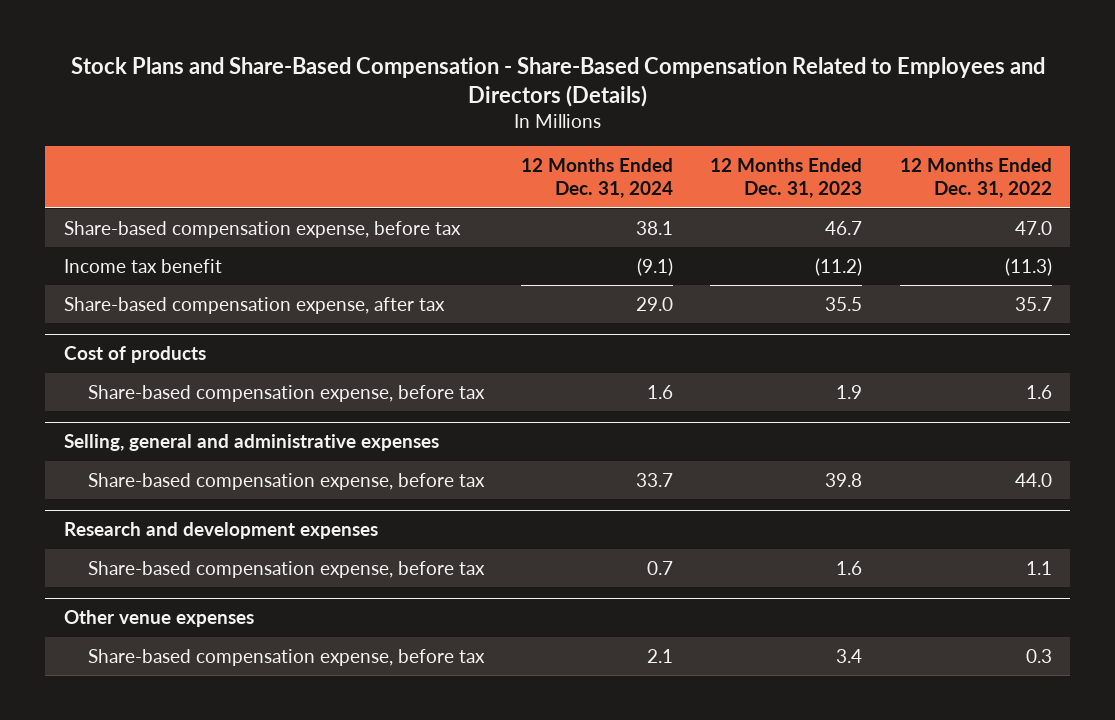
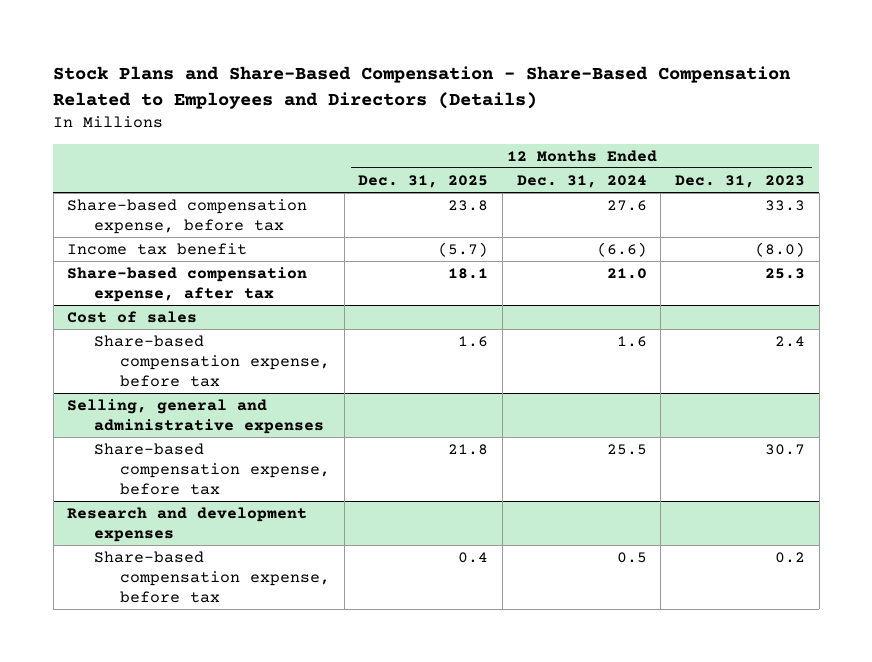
- | 12 Months Ended Dec. 31, 2024 | 12 Months Ended Dec. 31, 2023 | 12 Months Ended Dec. 31, 2022
+ | 12 Months Ended Dec. 31, 2025 | 12 Months Ended Dec. 31, 2024 | 12 Months Ended Dec. 31, 2023
- Share-based compensation expense, before tax | 38.1 | 46.7 | 47.0
- Income tax benefit | (9.1) | (11.2) | (11.3)
- Share-based compensation expense, after tax | 29.0 | 35.5 | 35.7
- Cost of products
- Share-based compensation expense, before tax | 1.6 | 1.9 | 1.6
+ Share-based compensation expense, before tax | 23.8 | 27.6 | 33.3
+ Income tax benefit | (5.7) | (6.6) | (8.0)
+ Share-based compensation expense, after tax | 18.1 | 21.0 | 25.3
+ Cost of sales
+ Share-based compensation expense, before tax | 1.6 | 1.6 | 2.4
@ Selling, general and administrative expenses
- Share-based compensation expense, before tax | 33.7 | 39.8 | 44.0
+ Share-based compensation expense, before tax | 21.8 | 25.5 | 30.7
@ Research and development expenses
- Share-based compensation expense, before tax | 0.7 | 1.6 | 1.1
- Other venue expenses
- Share-based compensation expense, before tax | 2.1 | 3.4 | 0.3
@ Research and development expenses
+ Share-based compensation expense, before tax | 0.4 | 0.5 | 0.2

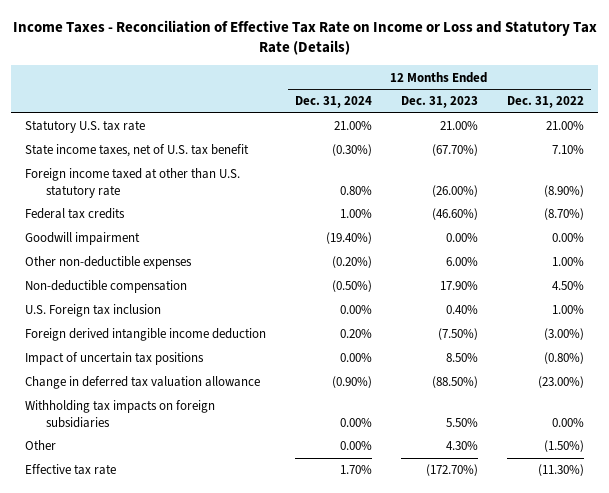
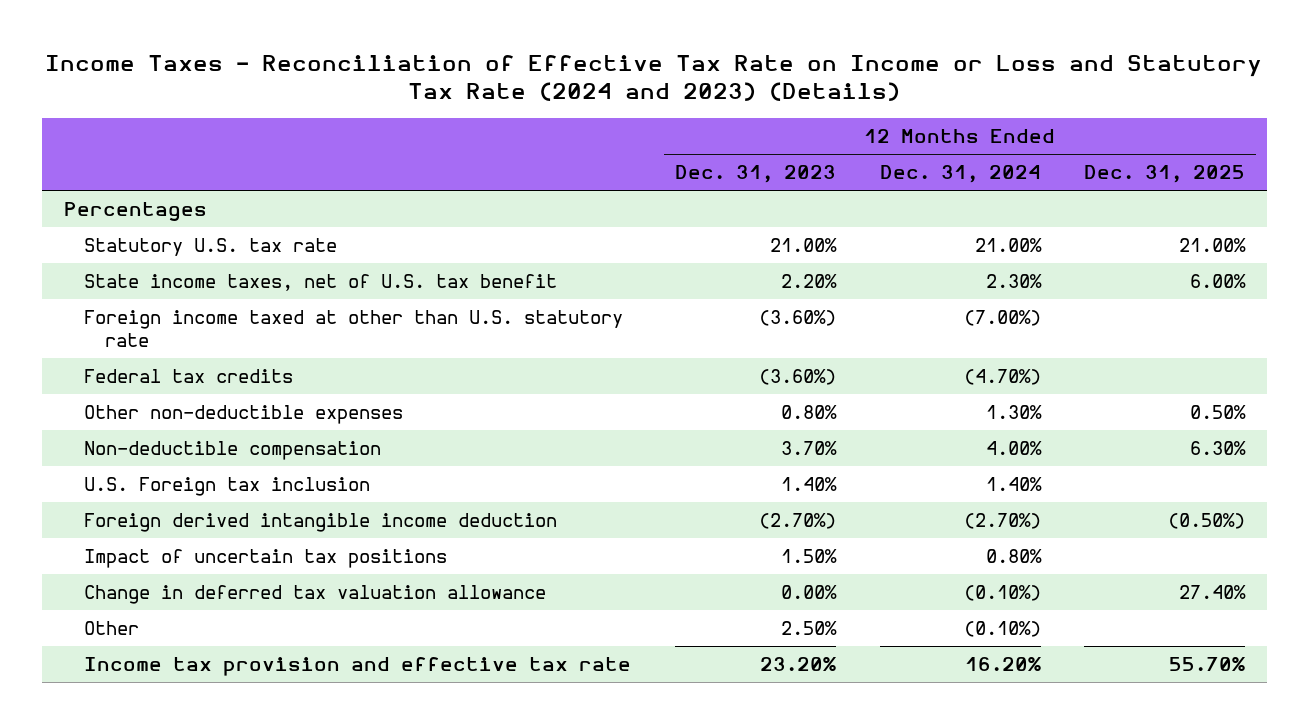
- Income Taxes - Reconciliation of Effective Tax Rate on Income or Loss and Statutory Tax Rate (Details)
+ Income Taxes - Reconciliation of Effective Tax Rate on Income or Loss and Statutory Tax Rate (2024 and 2023) (Details)
- | 12 Months Ended Dec. 31, 2024 | 12 Months Ended Dec. 31, 2023 | 12 Months Ended Dec. 31, 2022
+ | 12 Months Ended Dec. 31, 2023 | 12 Months Ended Dec. 31, 2024 | 12 Months Ended Dec. 31, 2025
+ Percentages
- State income taxes, net of U.S. tax benefit | (0.30%) | (67.70%) | 7.10%
- Foreign income taxed at other than U.S. statutory rate | 0.80% | (26.00%) | (8.90%)
- Federal tax credits | 1.00% | (46.60%) | (8.70%)
- Goodwill impairment | (19.40%) | 0.00% | 0.00%
- Other non-deductible expenses | (0.20%) | 6.00% | 1.00%
- Non-deductible compensation | (0.50%) | 17.90% | 4.50%
- U.S. Foreign tax inclusion | 0.00% | 0.40% | 1.00%
- Foreign derived intangible income deduction | 0.20% | (7.50%) | (3.00%)
- Impact of uncertain tax positions | 0.00% | 8.50% | (0.80%)
- Change in deferred tax valuation allowance | (0.90%) | (88.50%) | (23.00%)
- Withholding tax impacts on foreign subsidiaries | 0.00% | 5.50% | 0.00%
- Other | 0.00% | 4.30% | (1.50%)
- Effective tax rate | 1.70% | (172.70%) | (11.30%)
+ State income taxes, net of U.S. tax benefit | 2.20% | 2.30% | 6.00%
+ Foreign income taxed at other than U.S. statutory rate | (3.60%) | (7.00%) |
+ Federal tax credits | (3.60%) | (4.70%) |
+ Other non-deductible expenses | 0.80% | 1.30% | 0.50%
+ Non-deductible compensation | 3.70% | 4.00% | 6.30%
+ U.S. Foreign tax inclusion | 1.40% | 1.40% |
+ Foreign derived intangible income deduction | (2.70%) | (2.70%) | (0.50%)
+ Impact of uncertain tax positions | 1.50% | 0.80% |
+ Change in deferred tax valuation allowance | 0.00% | (0.10%) | 27.40%
+ Other | 2.50% | (0.10%) |
+ Income tax provision and effective tax rate | 23.20% | 16.20% | 55.70%

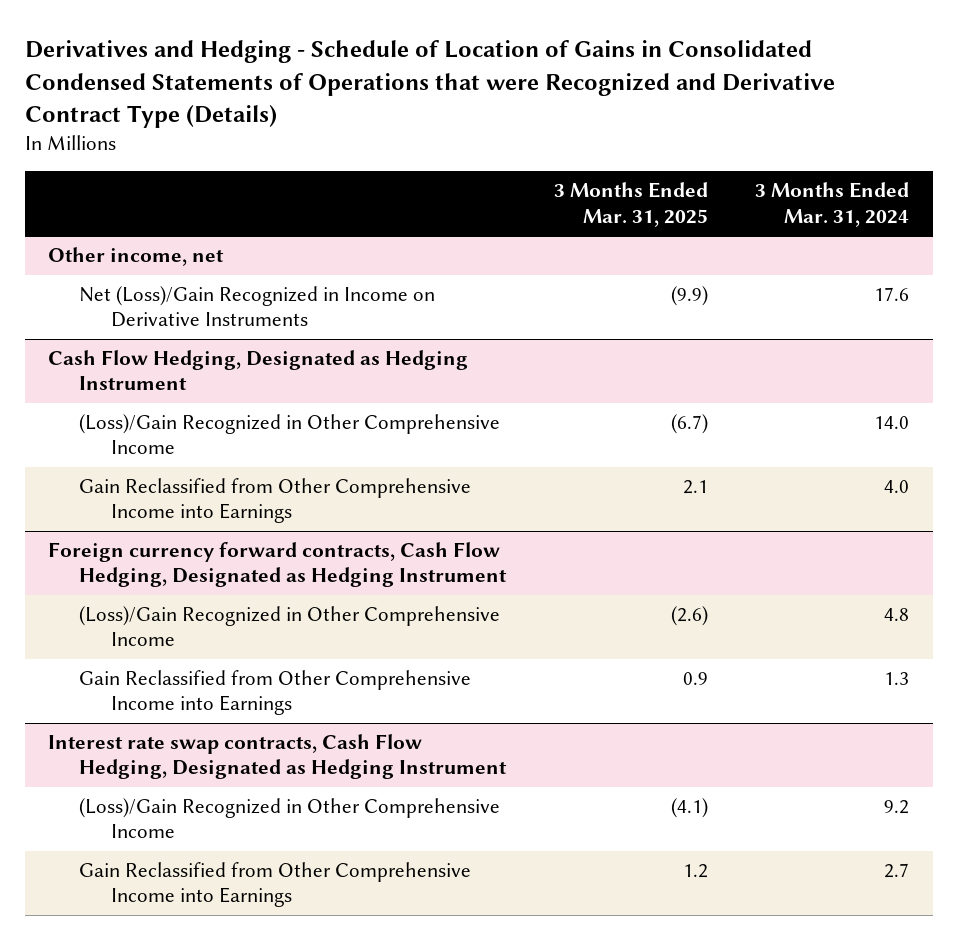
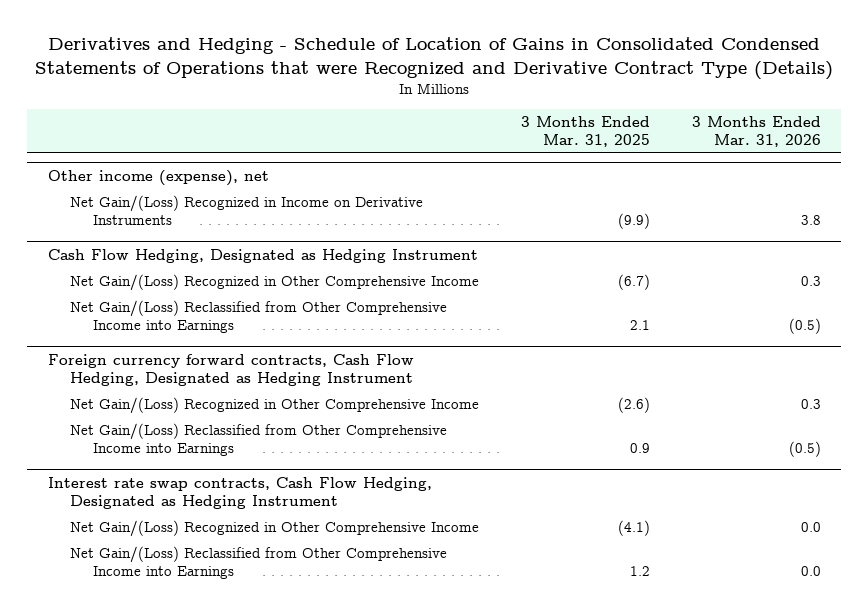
- | 3 Months Ended Mar. 31, 2025 | 3 Months Ended Mar. 31, 2024
+ | 3 Months Ended Mar. 31, 2025 | 3 Months Ended Mar. 31, 2026
- Other income, net
- Net (Loss)/Gain Recognized in Income on Derivative Instruments | (9.9) | 17.6
+ Other income (expense), net
+ Net Gain/(Loss) Recognized in Income on Derivative Instruments | (9.9) | 3.8
@ Cash Flow Hedging, Designated as Hedging Instrument
- (Loss)/Gain Recognized in Other Comprehensive Income | (6.7) | 14.0
- Gain Reclassified from Other Comprehensive Income into Earnings | 2.1 | 4.0
+ Net Gain/(Loss) Recognized in Other Comprehensive Income | (6.7) | 0.3
+ Net Gain/(Loss) Reclassified from Other Comprehensive Income into Earnings | 2.1 | (0.5)
@ Foreign currency forward contracts, Cash Flow Hedging, Designated as Hedging Instrument
- (Loss)/Gain Recognized in Other Comprehensive Income | (2.6) | 4.8
- Gain Reclassified from Other Comprehensive Income into Earnings | 0.9 | 1.3
+ Net Gain/(Loss) Recognized in Other Comprehensive Income | (2.6) | 0.3
+ Net Gain/(Loss) Reclassified from Other Comprehensive Income into Earnings | 0.9 | (0.5)
@ Interest rate swap contracts, Cash Flow Hedging, Designated as Hedging Instrument
- (Loss)/Gain Recognized in Other Comprehensive Income | (4.1) | 9.2
- Gain Reclassified from Other Comprehensive Income into Earnings | 1.2 | 2.7
+ Net Gain/(Loss) Recognized in Other Comprehensive Income | (4.1) | 0.0
+ Net Gain/(Loss) Reclassified from Other Comprehensive Income into Earnings | 1.2 | 0.0

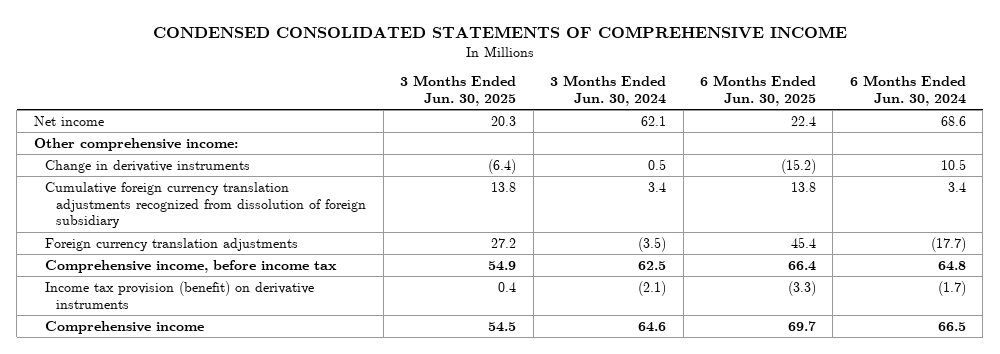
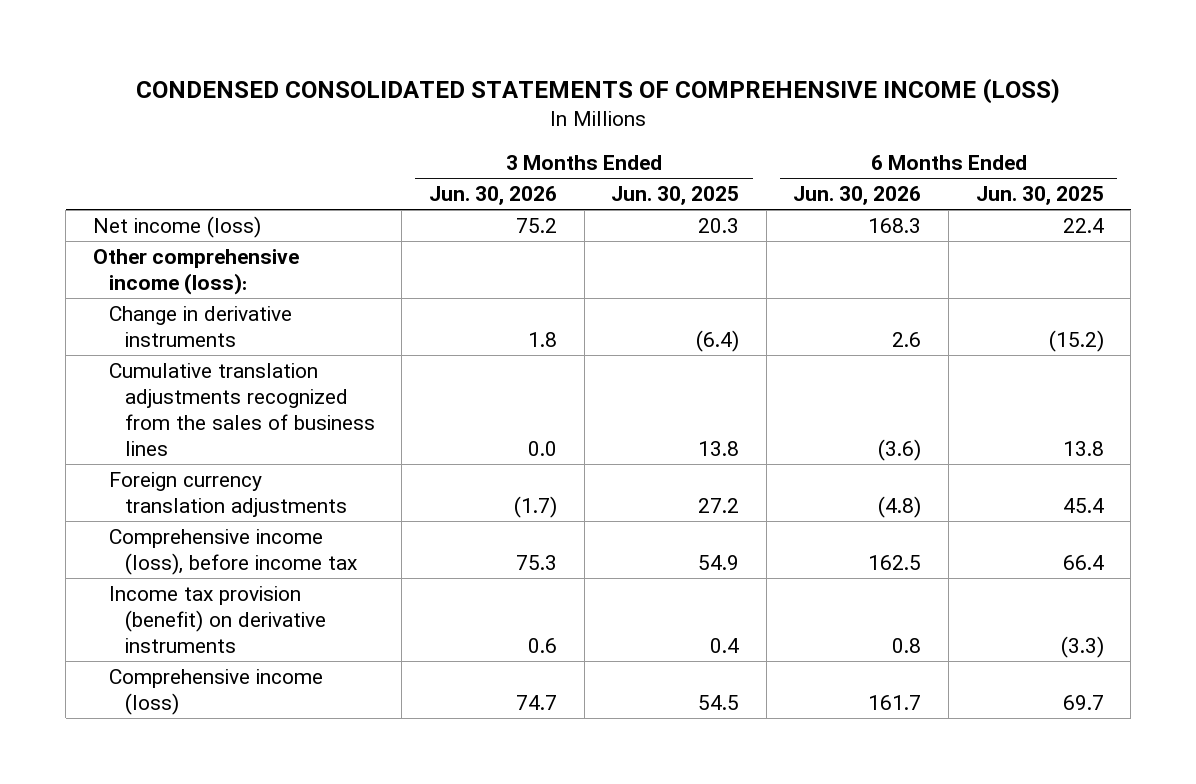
- CONDENSED CONSOLIDATED STATEMENTS OF COMPREHENSIVE INCOME
+ CONDENSED CONSOLIDATED STATEMENTS OF COMPREHENSIVE INCOME (LOSS)
- | 3 Months Ended Jun. 30, 2025 | 3 Months Ended Jun. 30, 2024 | 6 Months Ended Jun. 30, 2025 | 6 Months Ended Jun. 30, 2024
+ | 3 Months Ended Jun. 30, 2026 | 3 Months Ended Jun. 30, 2025 | 6 Months Ended Jun. 30, 2026 | 6 Months Ended Jun. 30, 2025
- Net income | 20.3 | 62.1 | 22.4 | 68.6
- Other comprehensive income:
+ Net income (loss) | 75.2 | 20.3 | 168.3 | 22.4
+ Other comprehensive income (loss):
- Cumulative foreign currency translation adjustments recognized from dissolution of foreign subsidiary | 13.8 | 3.4 | 13.8 | 3.4
+ Cumulative translation adjustments recognized from the sales of business lines | 0.0 | 13.8 | (3.6) | 13.8
- Comprehensive income, before income tax | 54.9 | 62.5 | 66.4 | 64.8
+ Comprehensive income (loss), before income tax | 75.3 | 54.9 | 162.5 | 66.4
- Comprehensive income | 54.5 | 64.6 | 69.7 | 66.5
+ Comprehensive income (loss) | 74.7 | 54.5 | 161.7 | 69.7

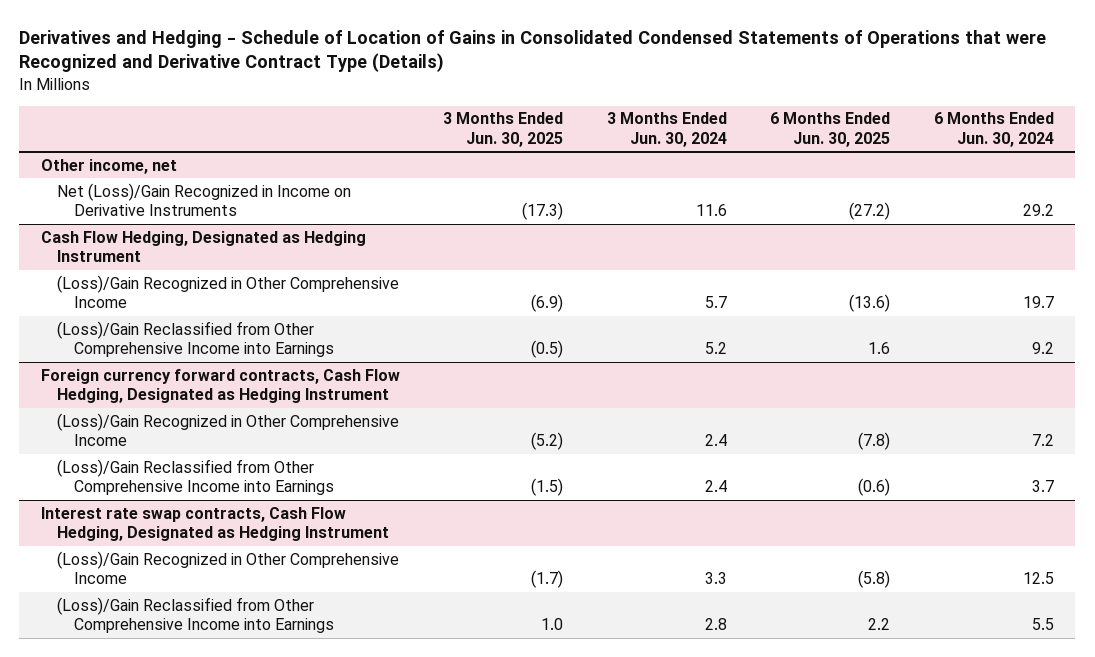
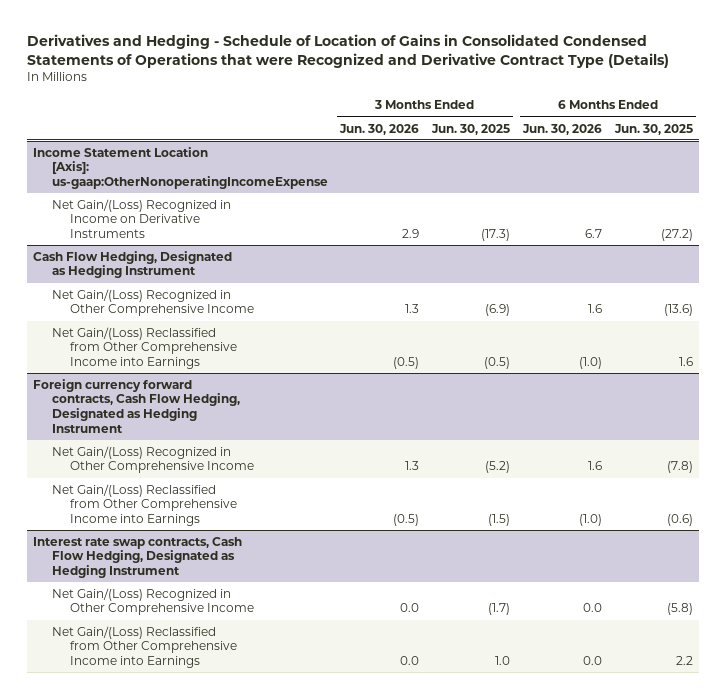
- | 3 Months Ended Jun. 30, 2025 | 3 Months Ended Jun. 30, 2024 | 6 Months Ended Jun. 30, 2025 | 6 Months Ended Jun. 30, 2024
+ | 3 Months Ended Jun. 30, 2026 | 3 Months Ended Jun. 30, 2025 | 6 Months Ended Jun. 30, 2026 | 6 Months Ended Jun. 30, 2025
- Other income, net
- Net (Loss)/Gain Recognized in Income on Derivative Instruments | (17.3) | 11.6 | (27.2) | 29.2
+ Income Statement Location [Axis]: us-gaap:OtherNonoperatingIncomeExpense
+ Net Gain/(Loss) Recognized in Income on Derivative Instruments | 2.9 | (17.3) | 6.7 | (27.2)
@ Cash Flow Hedging, Designated as Hedging Instrument
- (Loss)/Gain Recognized in Other Comprehensive Income | (6.9) | 5.7 | (13.6) | 19.7
- (Loss)/Gain Reclassified from Other Comprehensive Income into Earnings | (0.5) | 5.2 | 1.6 | 9.2
+ Net Gain/(Loss) Recognized in Other Comprehensive Income | 1.3 | (6.9) | 1.6 | (13.6)
+ Net Gain/(Loss) Reclassified from Other Comprehensive Income into Earnings | (0.5) | (0.5) | (1.0) | 1.6
@ Foreign currency forward contracts, Cash Flow Hedging, Designated as Hedging Instrument
- (Loss)/Gain Recognized in Other Comprehensive Income | (5.2) | 2.4 | (7.8) | 7.2
- (Loss)/Gain Reclassified from Other Comprehensive Income into Earnings | (1.5) | 2.4 | (0.6) | 3.7
+ Net Gain/(Loss) Recognized in Other Comprehensive Income | 1.3 | (5.2) | 1.6 | (7.8)
+ Net Gain/(Loss) Reclassified from Other Comprehensive Income into Earnings | (0.5) | (1.5) | (1.0) | (0.6)
@ Interest rate swap contracts, Cash Flow Hedging, Designated as Hedging Instrument
- (Loss)/Gain Recognized in Other Comprehensive Income | (1.7) | 3.3 | (5.8) | 12.5
- (Loss)/Gain Reclassified from Other Comprehensive Income into Earnings | 1.0 | 2.8 | 2.2 | 5.5
+ Net Gain/(Loss) Recognized in Other Comprehensive Income | 0.0 | (1.7) | 0.0 | (5.8)
+ Net Gain/(Loss) Reclassified from Other Comprehensive Income into Earnings | 0.0 | 1.0 | 0.0 | 2.2

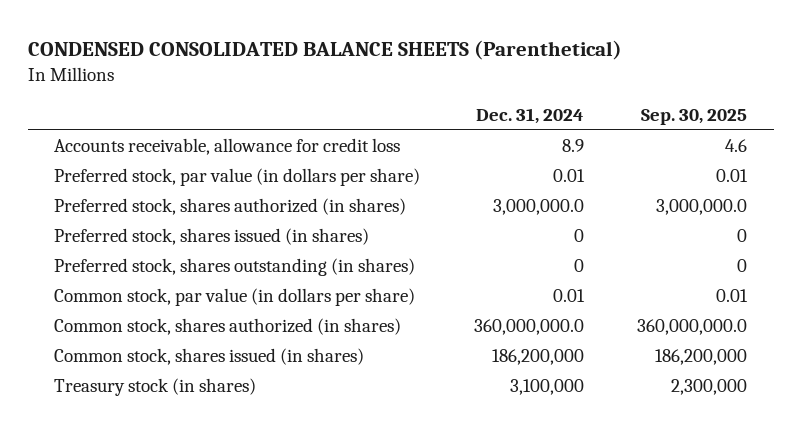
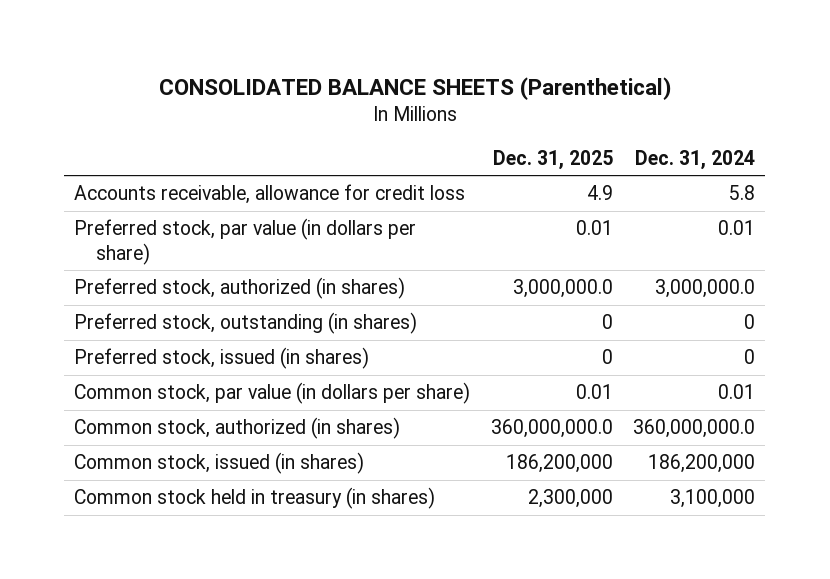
- CONDENSED CONSOLIDATED BALANCE SHEETS (Parenthetical)
+ CONSOLIDATED BALANCE SHEETS (Parenthetical)
- | Dec. 31, 2024 | Sep. 30, 2025
+ | Dec. 31, 2025 | Dec. 31, 2024
- Accounts receivable, allowance for credit loss | 8.9 | 4.6
+ Accounts receivable, allowance for credit loss | 4.9 | 5.8
- Preferred stock, shares authorized (in shares) | 3,000,000.0 | 3,000,000.0
- Preferred stock, shares issued (in shares) | 0 | 0
- Preferred stock, shares outstanding (in shares) | 0 | 0
+ Preferred stock, authorized (in shares) | 3,000,000.0 | 3,000,000.0
+ Preferred stock, outstanding (in shares) | 0 | 0
+ Preferred stock, issued (in shares) | 0 | 0
- Common stock, shares authorized (in shares) | 360,000,000.0 | 360,000,000.0
- Common stock, shares issued (in shares) | 186,200,000 | 186,200,000
- Treasury stock (in shares) | 3,100,000 | 2,300,000
+ Common stock, authorized (in shares) | 360,000,000.0 | 360,000,000.0
+ Common stock, issued (in shares) | 186,200,000 | 186,200,000
+ Common stock held in treasury (in shares) | 2,300,000 | 3,100,000

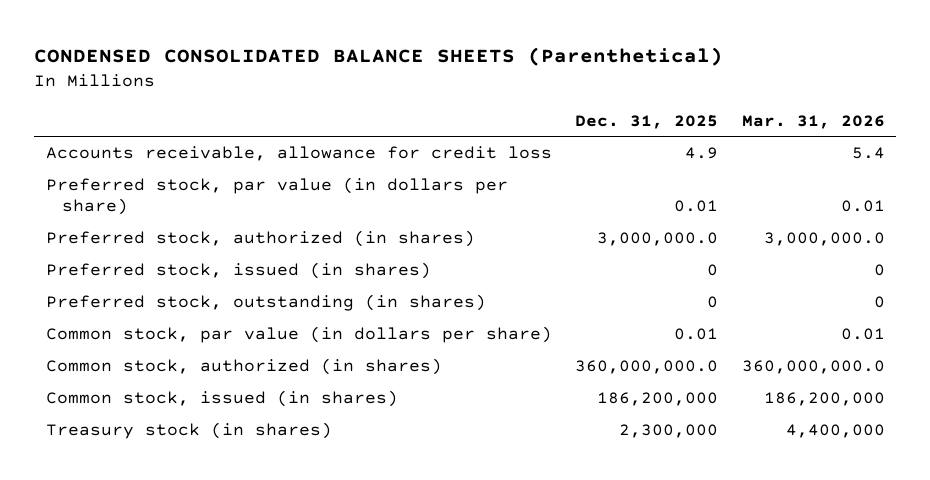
- CONSOLIDATED BALANCE SHEETS (Parenthetical)
+ CONDENSED CONSOLIDATED BALANCE SHEETS (Parenthetical)
- | Dec. 31, 2025 | Dec. 31, 2024
+ | Dec. 31, 2025 | Mar. 31, 2026
moved down: Preferred stock, outstanding (in shares) | 0 | 0
- Common stock held in treasury (in shares) | 2,300,000 | 3,100,000
+ Treasury stock (in shares) | 2,300,000 | 4,400,000

